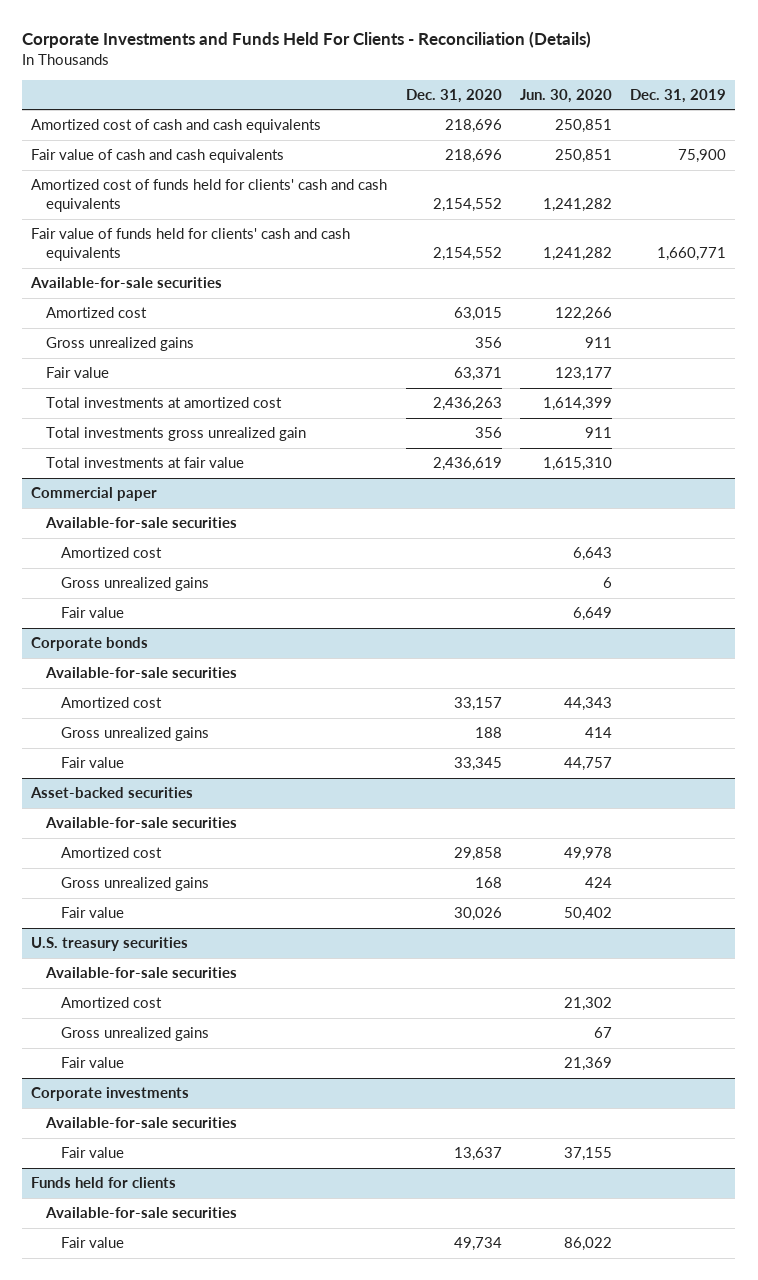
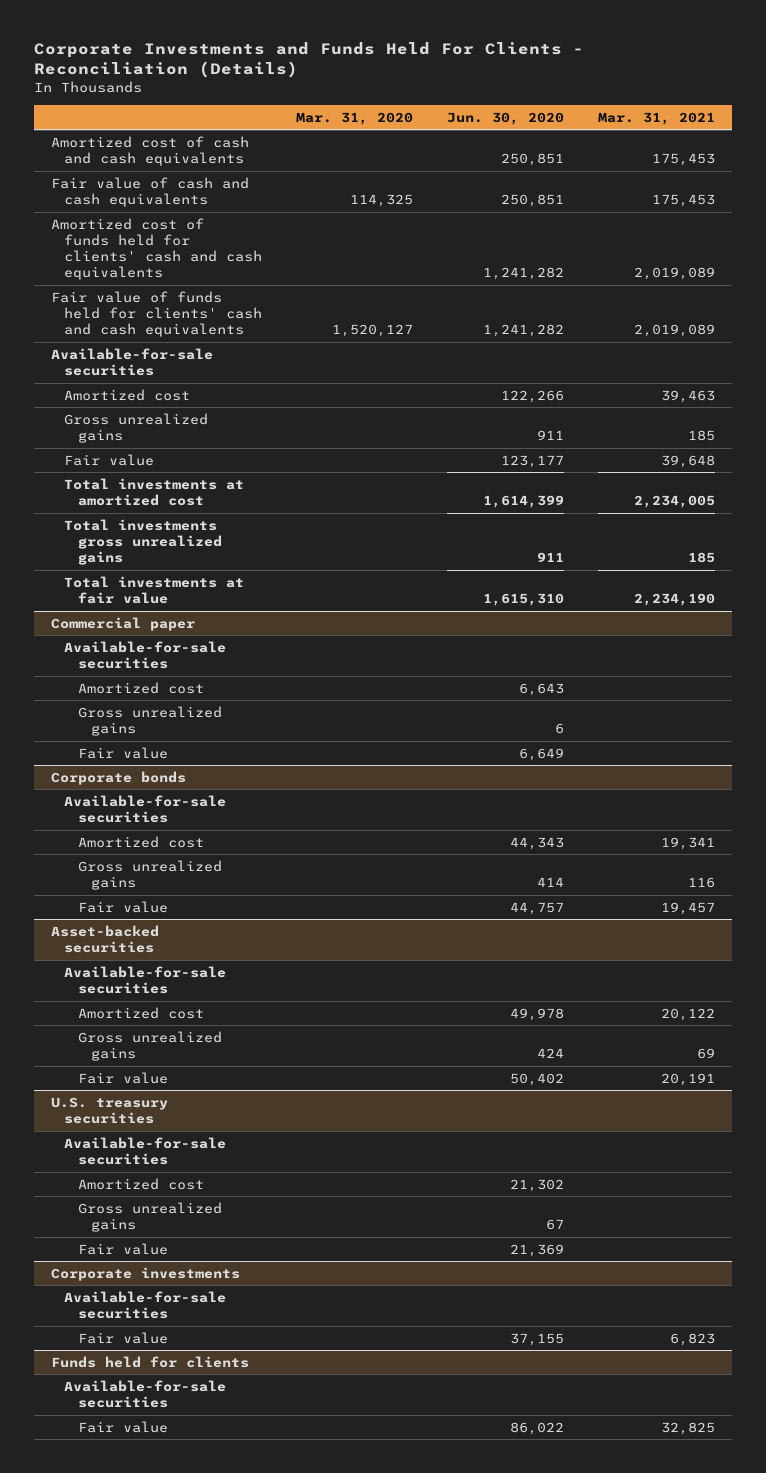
- | Dec. 31, 2020 | Jun. 30, 2020 | Dec. 31, 2019
+ | Mar. 31, 2020 | Jun. 30, 2020 | Mar. 31, 2021
- Total investments gross unrealized gain | 356 | 911 |
+ Total investments gross unrealized gains | | 911 | 185

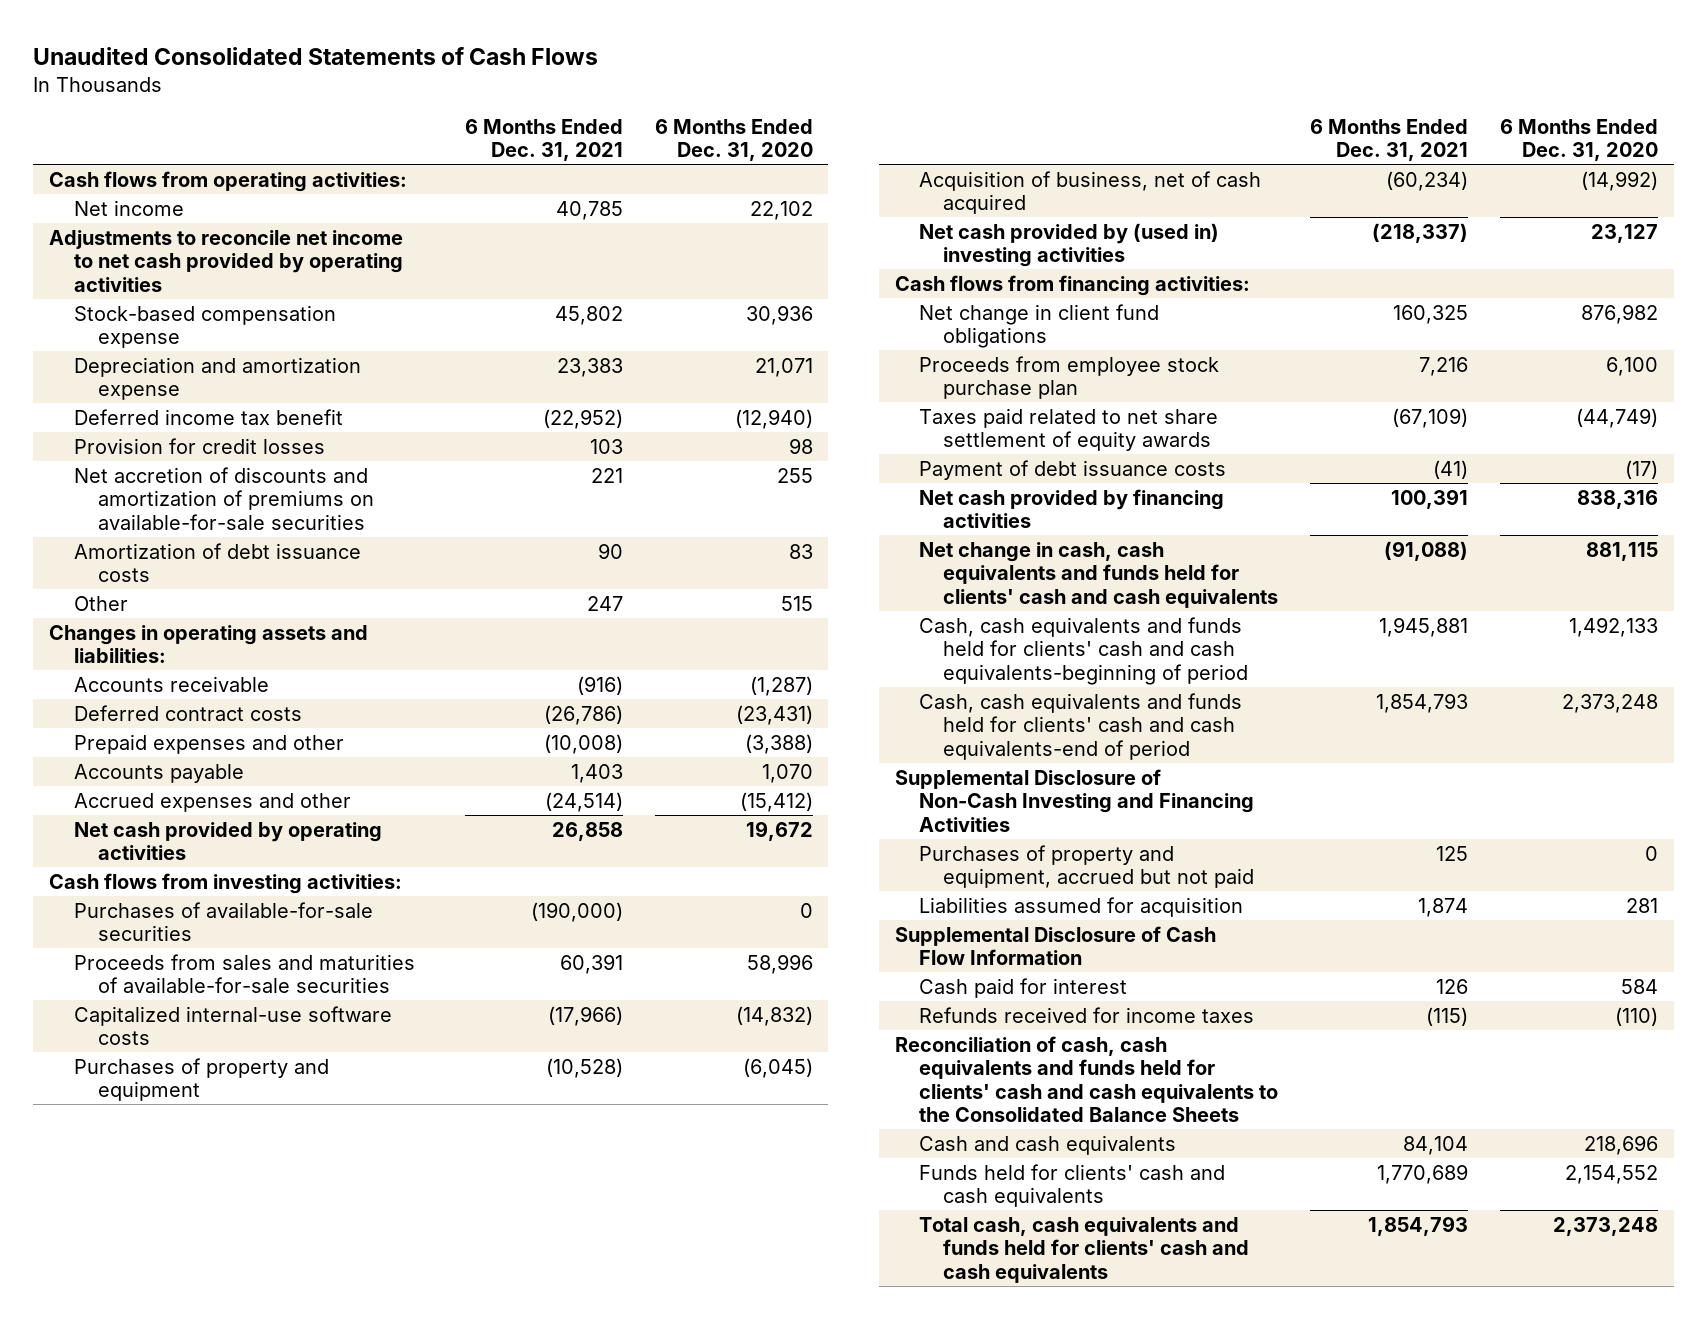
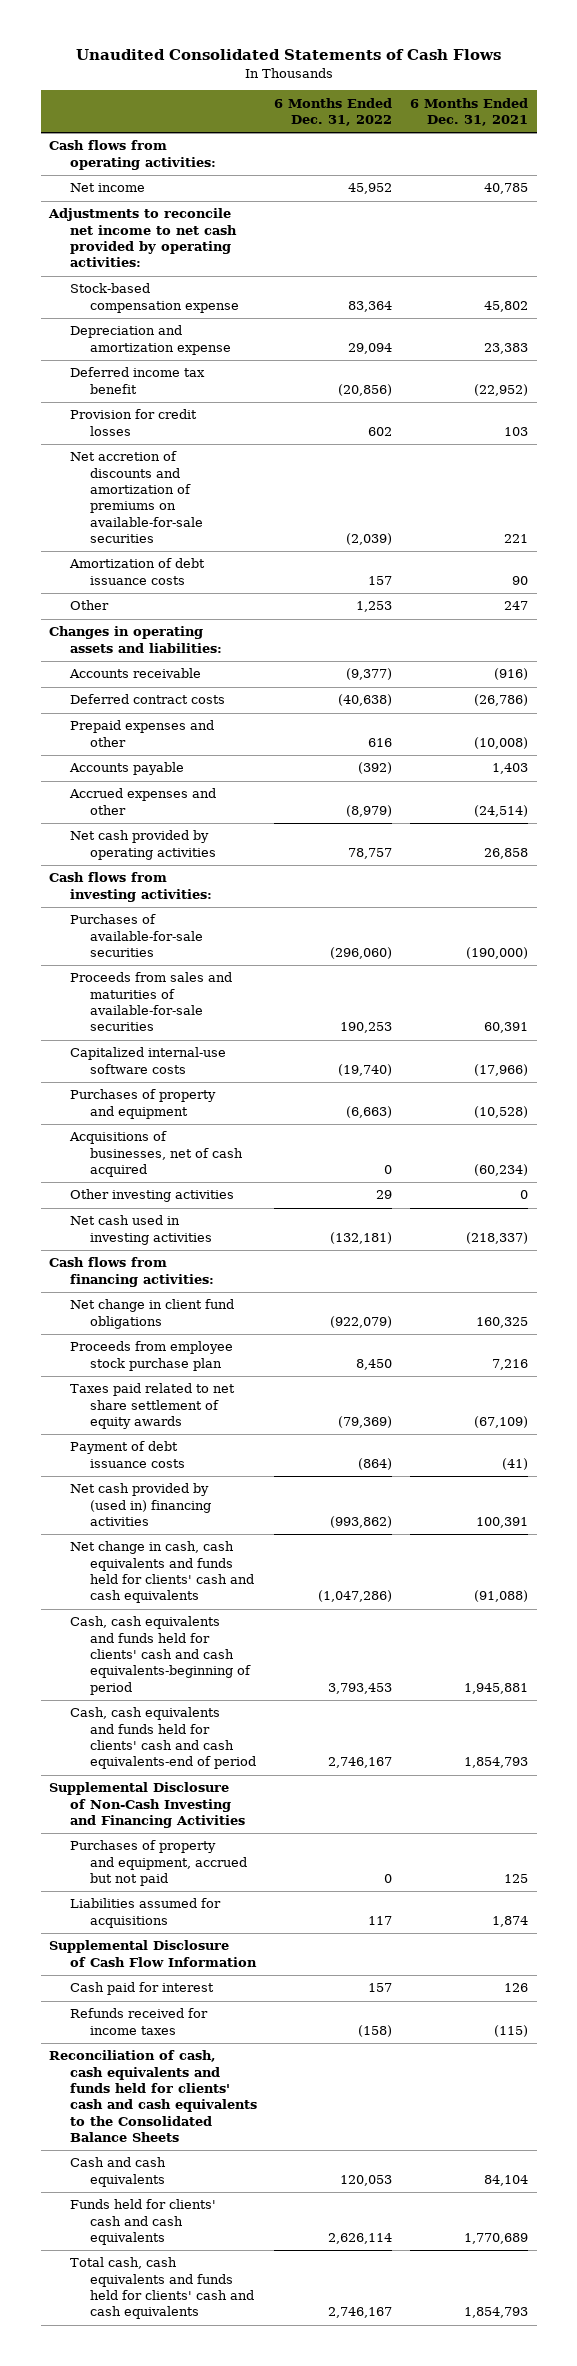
- | 6 Months Ended Dec. 31, 2021 | 6 Months Ended Dec. 31, 2020
+ | 6 Months Ended Dec. 31, 2022 | 6 Months Ended Dec. 31, 2021
- Adjustments to reconcile net income to net cash provided by operating activities
+ Adjustments to reconcile net income to net cash provided by operating activities:
- Acquisition of business, net of cash acquired | (60,234) | (14,992)
- Net cash provided by (used in) investing activities | (218,337) | 23,127
+ Acquisitions of businesses, net of cash acquired | 0 | (60,234)
+ Other investing activities | 29 | 0
+ Net cash used in investing activities | (132,181) | (218,337)
- Net cash provided by financing activities | 100,391 | 838,316
+ Net cash provided by (used in) financing activities | (993,862) | 100,391
- Liabilities assumed for acquisition | 1,874 | 281
+ Liabilities assumed for acquisitions | 117 | 1,874

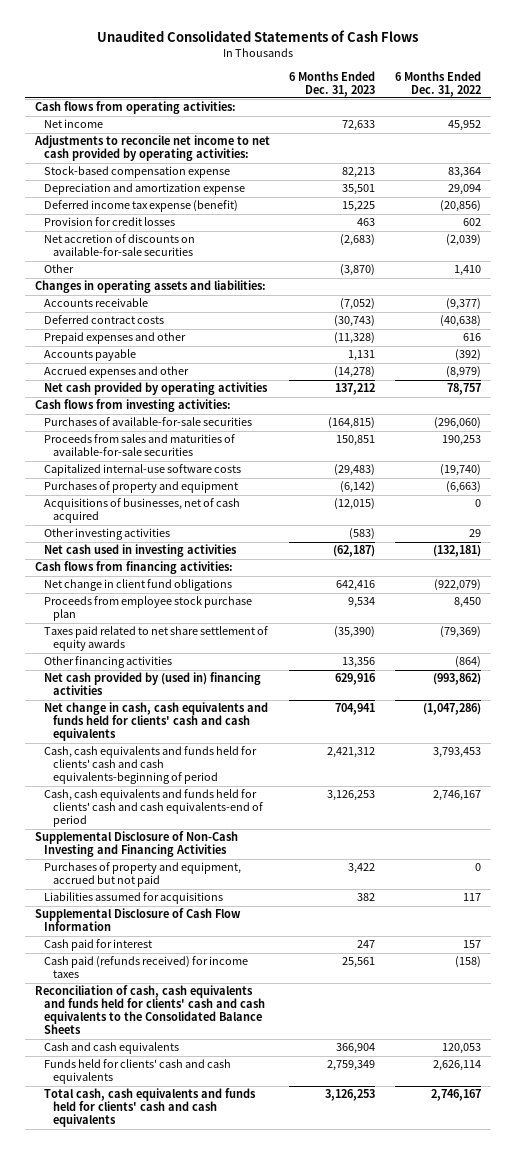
- | 6 Months Ended Dec. 31, 2022 | 6 Months Ended Dec. 31, 2021
+ | 6 Months Ended Dec. 31, 2023 | 6 Months Ended Dec. 31, 2022
- Deferred income tax benefit | (20,856) | (22,952)
+ Deferred income tax expense (benefit) | 15,225 | (20,856)
- Net accretion of discounts and amortization of premiums on available-for-sale securities | (2,039) | 221
- Amortization of debt issuance costs | 157 | 90
- Other | 1,253 | 247
+ Net accretion of discounts on available-for-sale securities | (2,683) | (2,039)
+ Other | (3,870) | 1,410
- Payment of debt issuance costs | (864) | (41)
+ Other financing activities | 13,356 | (864)
- Refunds received for income taxes | (158) | (115)
+ Cash paid (refunds received) for income taxes | 25,561 | (158)

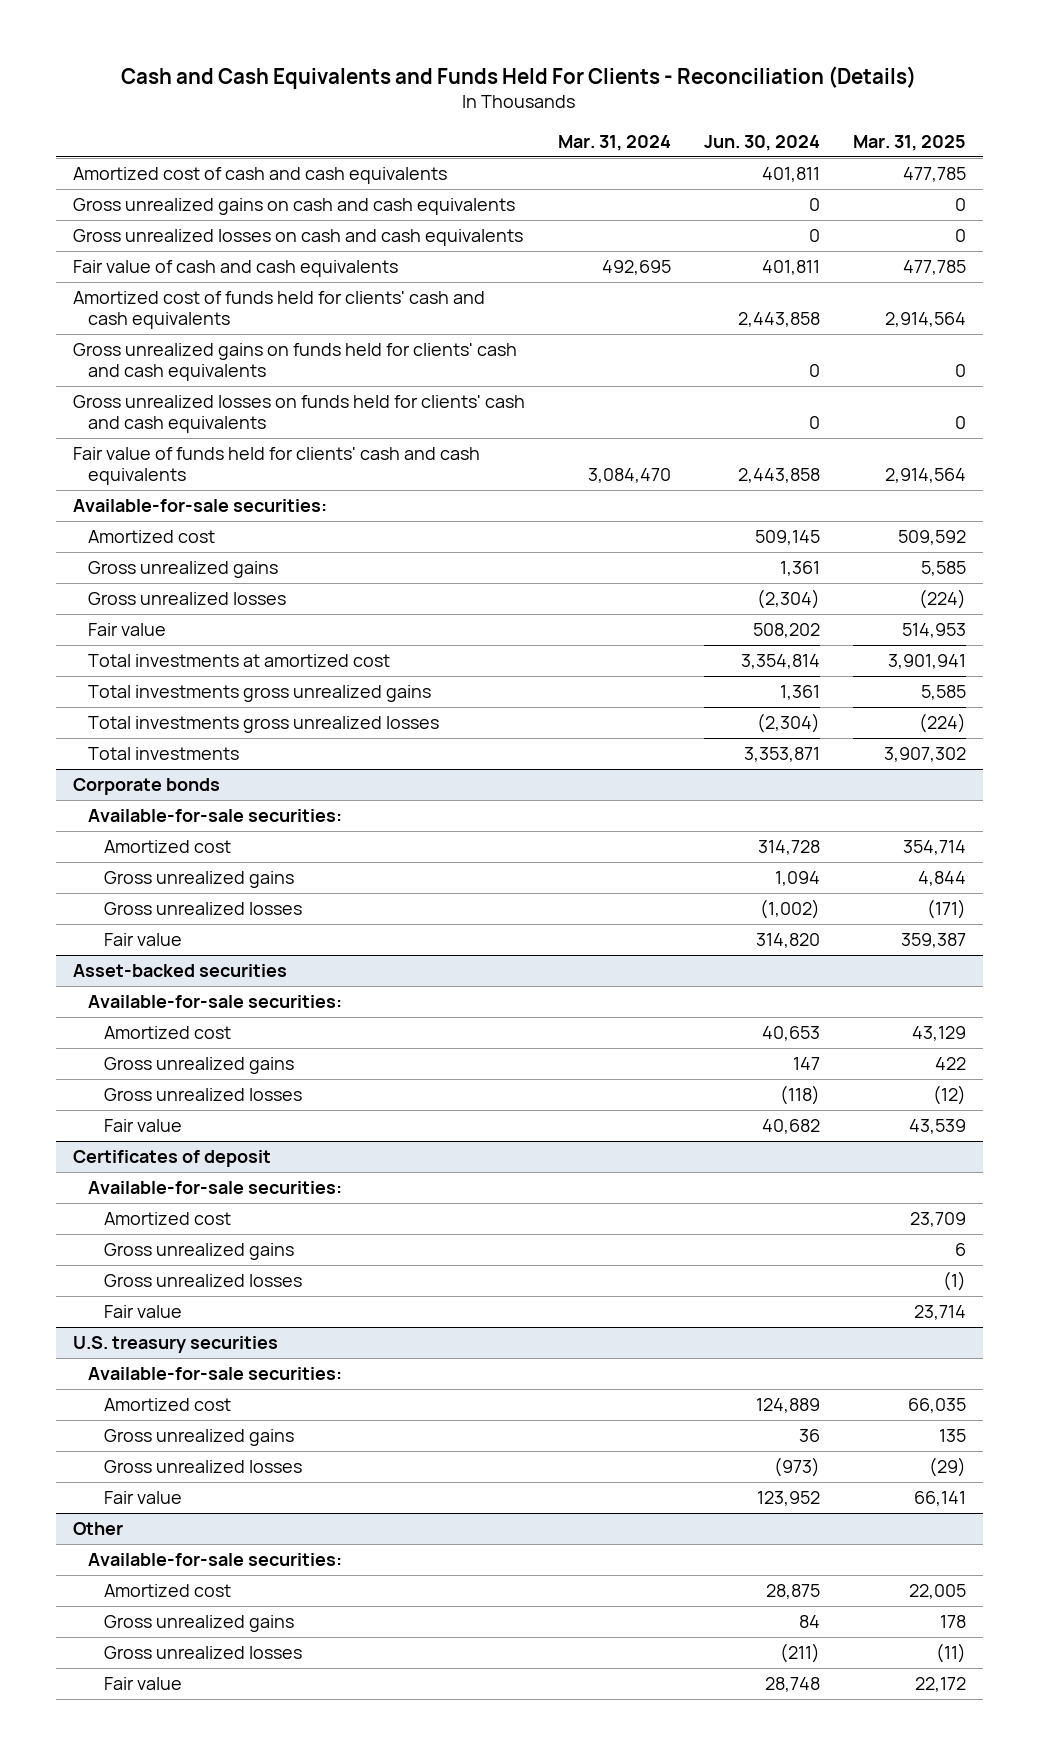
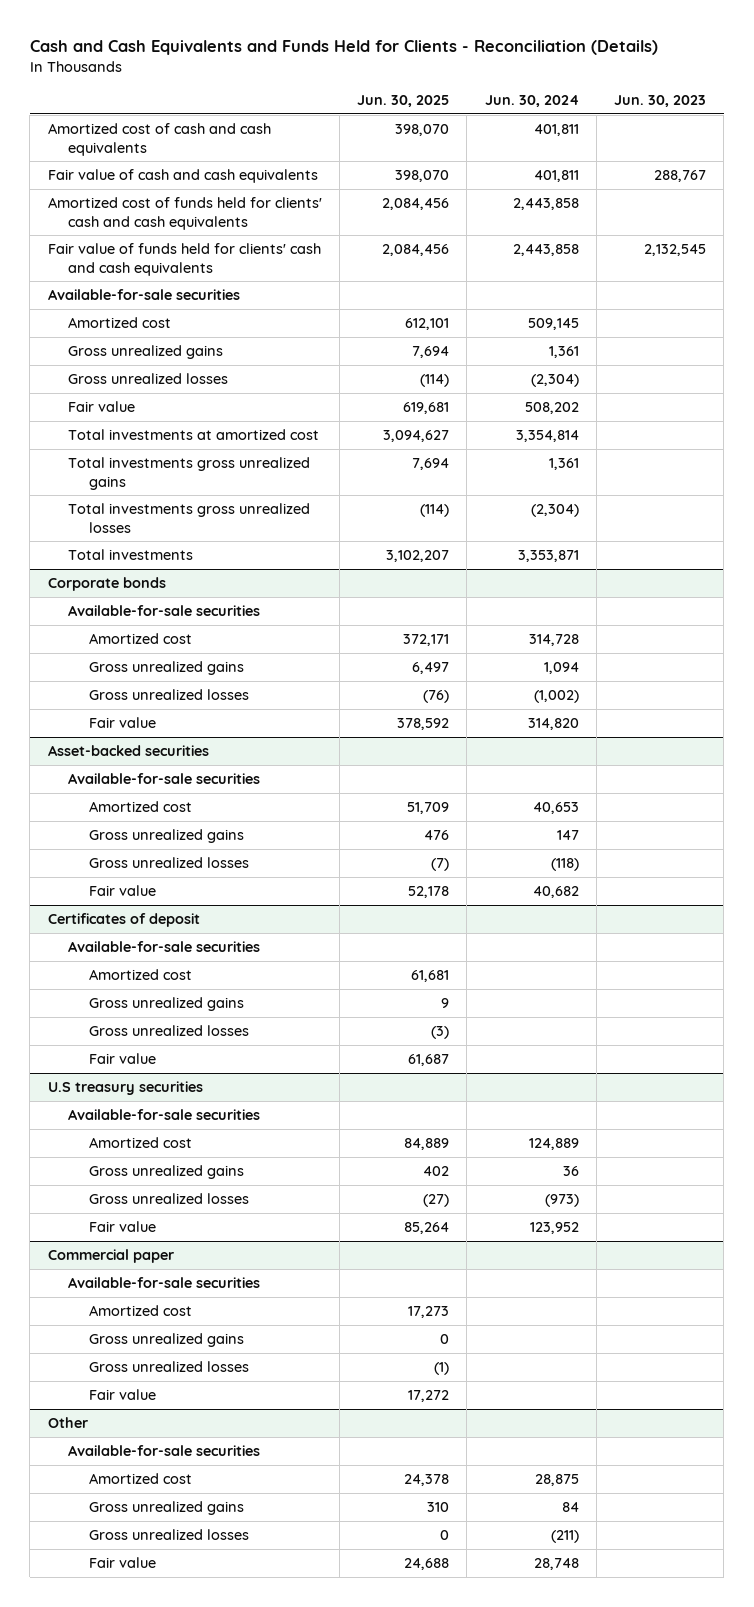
- Cash and Cash Equivalents and Funds Held For Clients - Reconciliation (Details)
+ Cash and Cash Equivalents and Funds Held for Clients - Reconciliation (Details)
- | Mar. 31, 2024 | Jun. 30, 2024 | Mar. 31, 2025
+ | Jun. 30, 2025 | Jun. 30, 2024 | Jun. 30, 2023
- Gross unrealized gains on cash and cash equivalents | | 0 | 0
- Gross unrealized losses on cash and cash equivalents | | 0 | 0
- Gross unrealized gains on funds held for clients' cash and cash equivalents | | 0 | 0
- Gross unrealized losses on funds held for clients' cash and cash equivalents | | 0 | 0
- Available-for-sale securities:
+ Available-for-sale securities
@ Corporate bonds
- Available-for-sale securities:
+ Available-for-sale securities
@ Asset-backed securities
- Available-for-sale securities:
+ Available-for-sale securities
@ Certificates of deposit
- Available-for-sale securities:
+ Available-for-sale securities
- U.S. treasury securities
- Available-for-sale securities:
+ U.S treasury securities
+ Available-for-sale securities
+ Commercial paper
+ Available-for-sale securities
+ Amortized cost | 17,273 | |
+ Gross unrealized gains | 0 | |
+ Gross unrealized losses | (1) | |
+ Fair value | 17,272 | |
@ Other
- Available-for-sale securities:
+ Available-for-sale securities

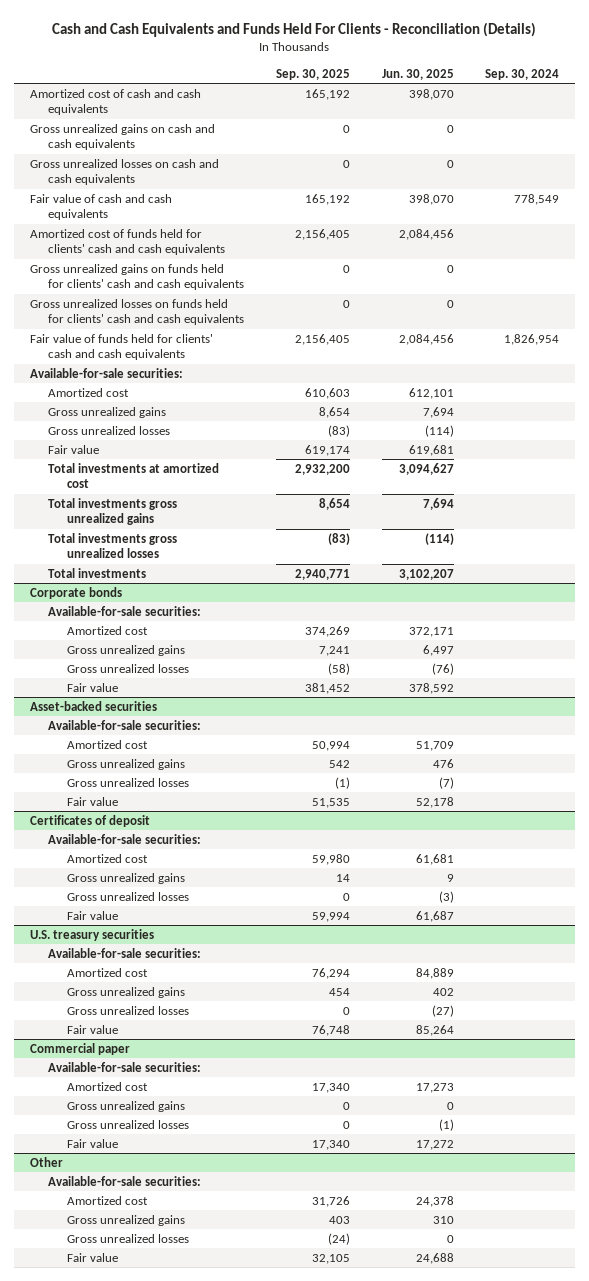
- Cash and Cash Equivalents and Funds Held for Clients - Reconciliation (Details)
+ Cash and Cash Equivalents and Funds Held For Clients - Reconciliation (Details)
- | Jun. 30, 2025 | Jun. 30, 2024 | Jun. 30, 2023
+ | Sep. 30, 2025 | Jun. 30, 2025 | Sep. 30, 2024
+ Gross unrealized gains on cash and cash equivalents | 0 | 0 |
+ Gross unrealized losses on cash and cash equivalents | 0 | 0 |
+ Gross unrealized gains on funds held for clients' cash and cash equivalents | 0 | 0 |
+ Gross unrealized losses on funds held for clients' cash and cash equivalents | 0 | 0 |
- Available-for-sale securities
+ Available-for-sale securities:
@ Corporate bonds
- Available-for-sale securities
+ Available-for-sale securities:
@ Asset-backed securities
- Available-for-sale securities
+ Available-for-sale securities:
@ Certificates of deposit
- Available-for-sale securities
+ Available-for-sale securities:
- U.S treasury securities
- Available-for-sale securities
+ U.S. treasury securities
+ Available-for-sale securities:
@ Commercial paper
- Available-for-sale securities
+ Available-for-sale securities:
@ Other
- Available-for-sale securities
+ Available-for-sale securities:

